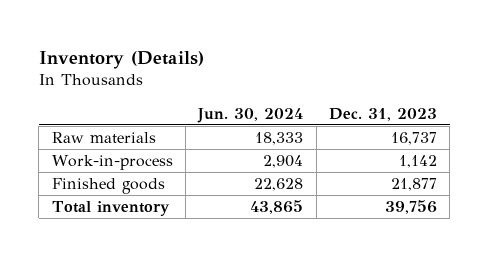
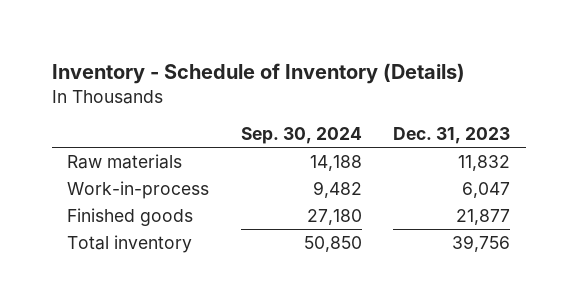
- Inventory (Details)
+ Inventory - Schedule of Inventory (Details)
- | Jun. 30, 2024 | Dec. 31, 2023
+ | Sep. 30, 2024 | Dec. 31, 2023
- Raw materials | 18,333 | 16,737
- Work-in-process | 2,904 | 1,142
+ Raw materials | 14,188 | 11,832
+ Work-in-process | 9,482 | 6,047

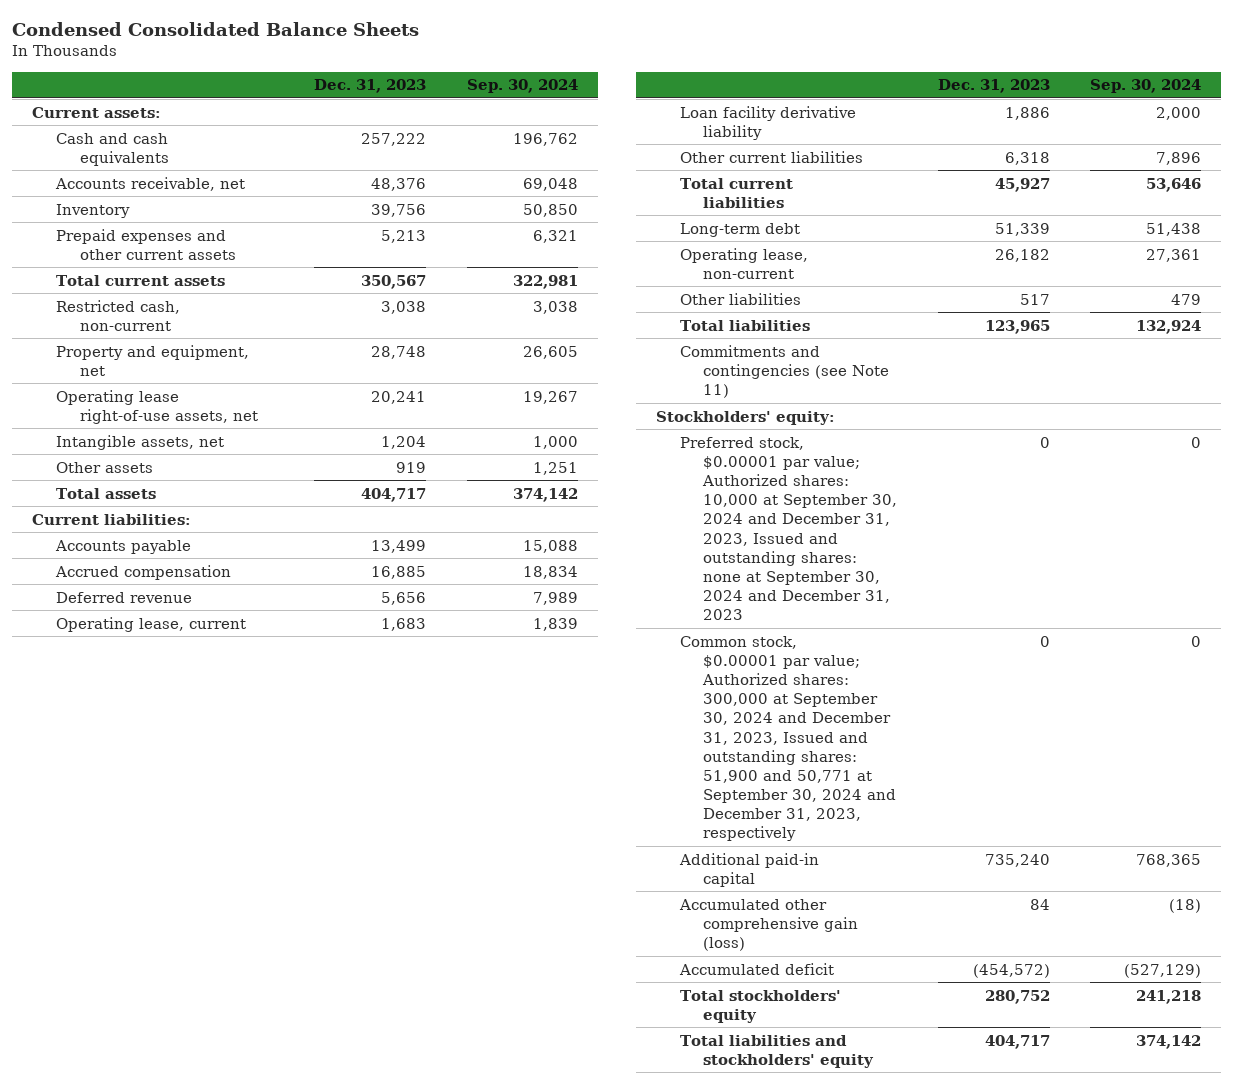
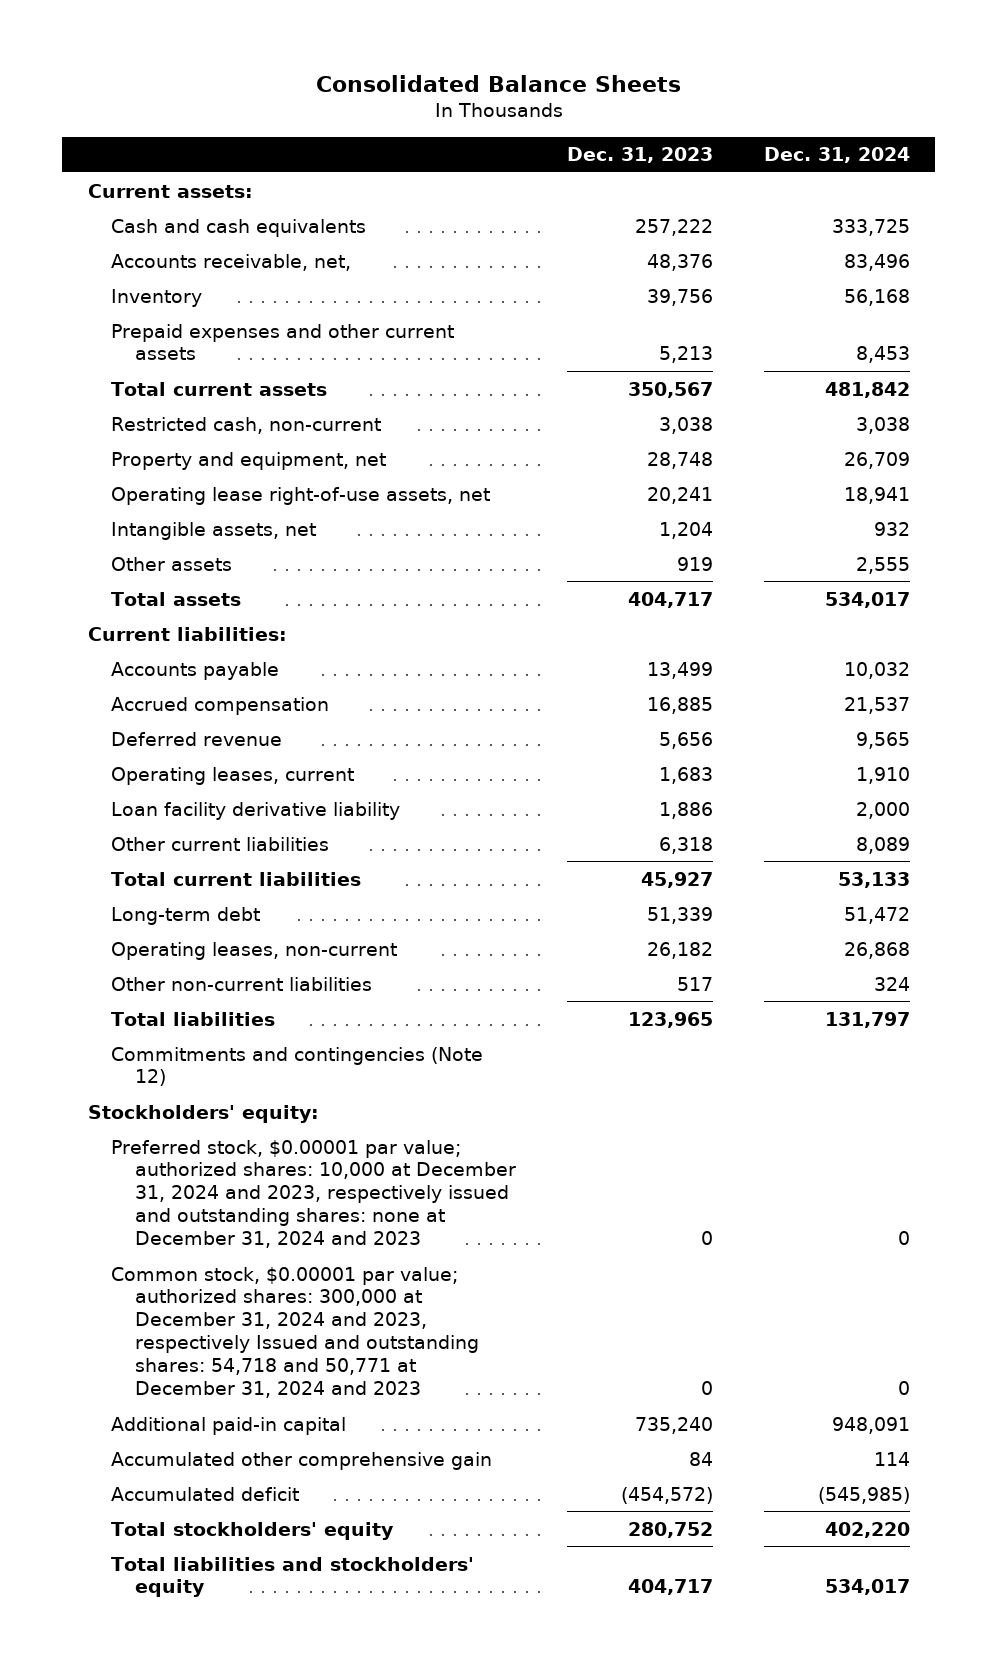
- Condensed Consolidated Balance Sheets
+ Consolidated Balance Sheets
- | Dec. 31, 2023 | Sep. 30, 2024
+ | Dec. 31, 2023 | Dec. 31, 2024
- Accounts receivable, net | 48,376 | 69,048
+ Accounts receivable, net, | 48,376 | 83,496
- Operating lease, current | 1,683 | 1,839
+ Operating leases, current | 1,683 | 1,910
- Operating lease, non-current | 26,182 | 27,361
- Other liabilities | 517 | 479
+ Operating leases, non-current | 26,182 | 26,868
+ Other non-current liabilities | 517 | 324
- Commitments and contingencies (see Note 11)
+ Commitments and contingencies (Note 12)
- Preferred stock, $0.00001 par value; Authorized shares: 10,000 at September 30, 2024 and December 31, 2023, Issued and outstanding shares: none at September 30, 2024 and December 31, 2023 | 0 | 0
- Common stock, $0.00001 par value; Authorized shares: 300,000 at September 30, 2024 and December 31, 2023, Issued and outstanding shares: 51,900 and 50,771 at September 30, 2024 and December 31, 2023, respectively | 0 | 0
+ Preferred stock, $0.00001 par value; authorized shares: 10,000 at December 31, 2024 and 2023, respectively issued and outstanding shares: none at December 31, 2024 and 2023 | 0 | 0
+ Common stock, $0.00001 par value; authorized shares: 300,000 at December 31, 2024 and 2023, respectively Issued and outstanding shares: 54,718 and 50,771 at December 31, 2024 and 2023 | 0 | 0
- Accumulated other comprehensive gain (loss) | 84 | (18)
+ Accumulated other comprehensive gain | 84 | 114

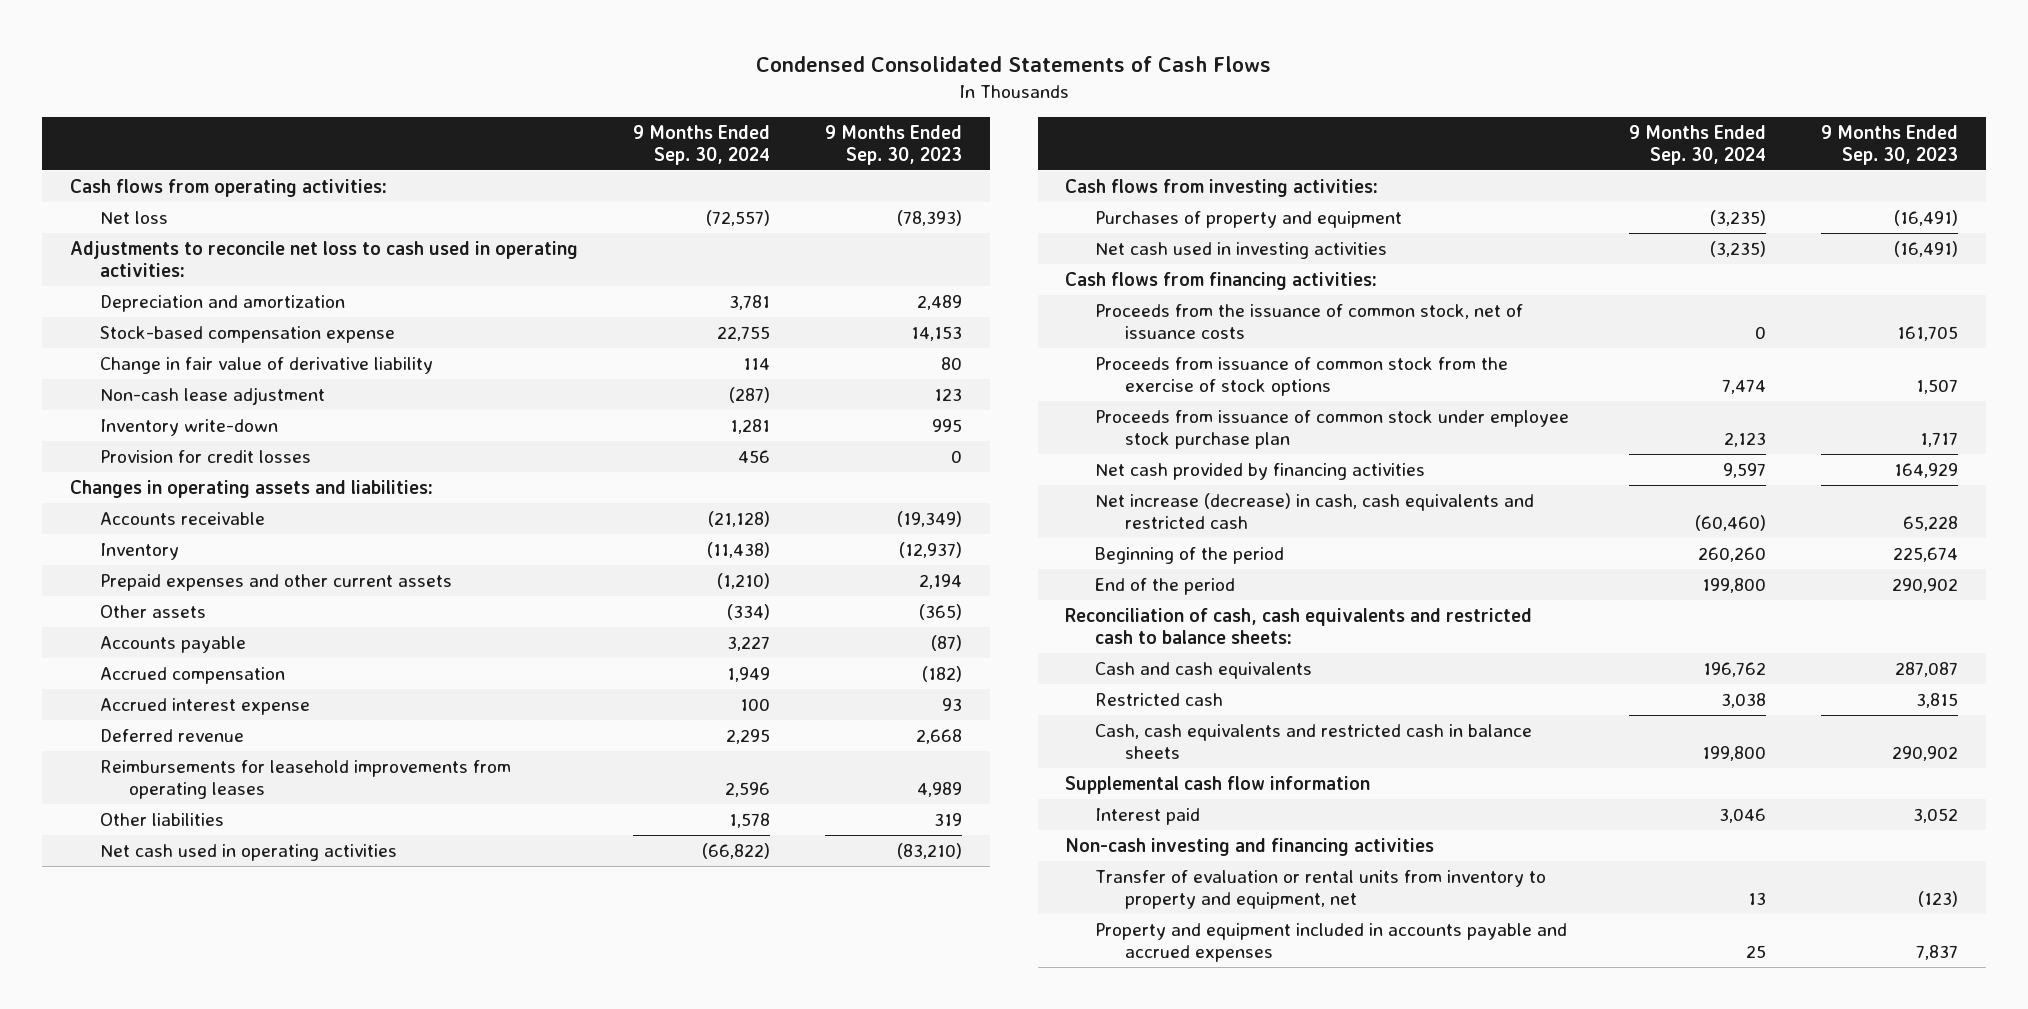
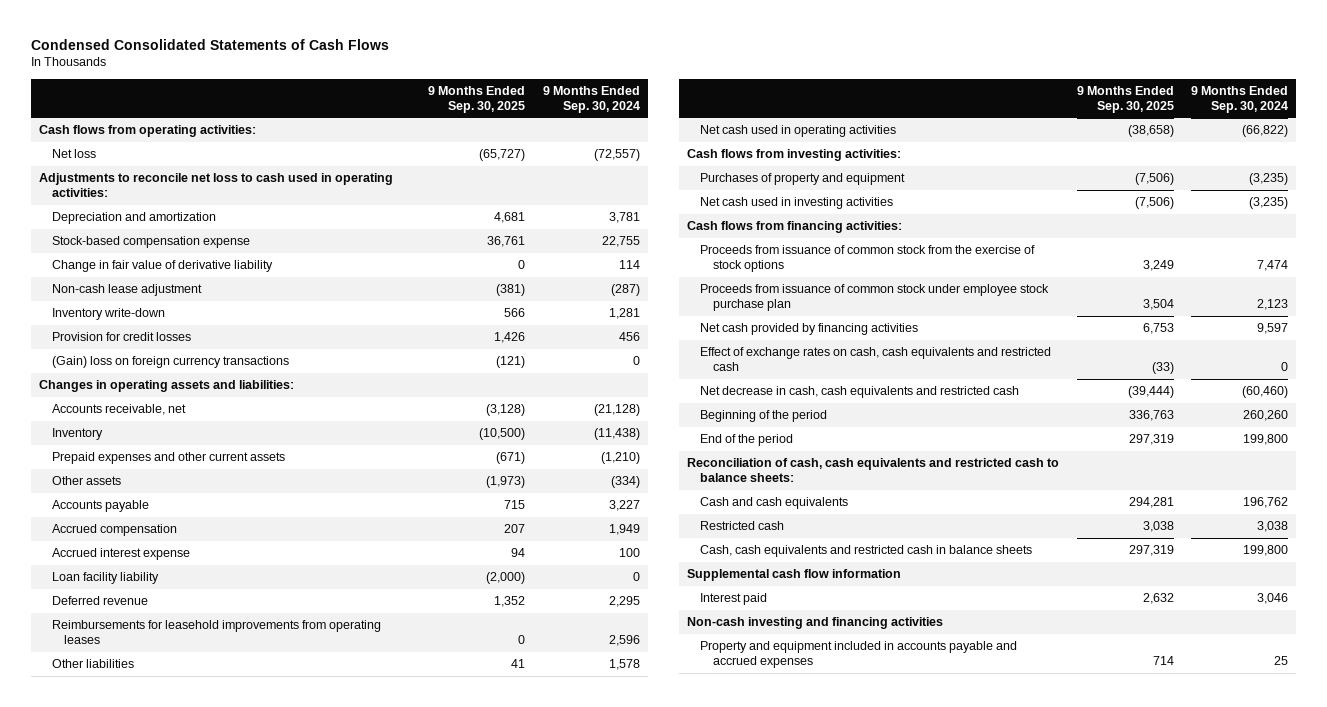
- | 9 Months Ended Sep. 30, 2024 | 9 Months Ended Sep. 30, 2023
+ | 9 Months Ended Sep. 30, 2025 | 9 Months Ended Sep. 30, 2024
+ (Gain) loss on foreign currency transactions | (121) | 0
- Accounts receivable | (21,128) | (19,349)
+ Accounts receivable, net | (3,128) | (21,128)
+ Loan facility liability | (2,000) | 0
- Proceeds from the issuance of common stock, net of issuance costs | 0 | 161,705
- Net increase (decrease) in cash, cash equivalents and restricted cash | (60,460) | 65,228
+ Effect of exchange rates on cash, cash equivalents and restricted cash | (33) | 0
+ Net decrease in cash, cash equivalents and restricted cash | (39,444) | (60,460)
- Transfer of evaluation or rental units from inventory to property and equipment, net | 13 | (123)

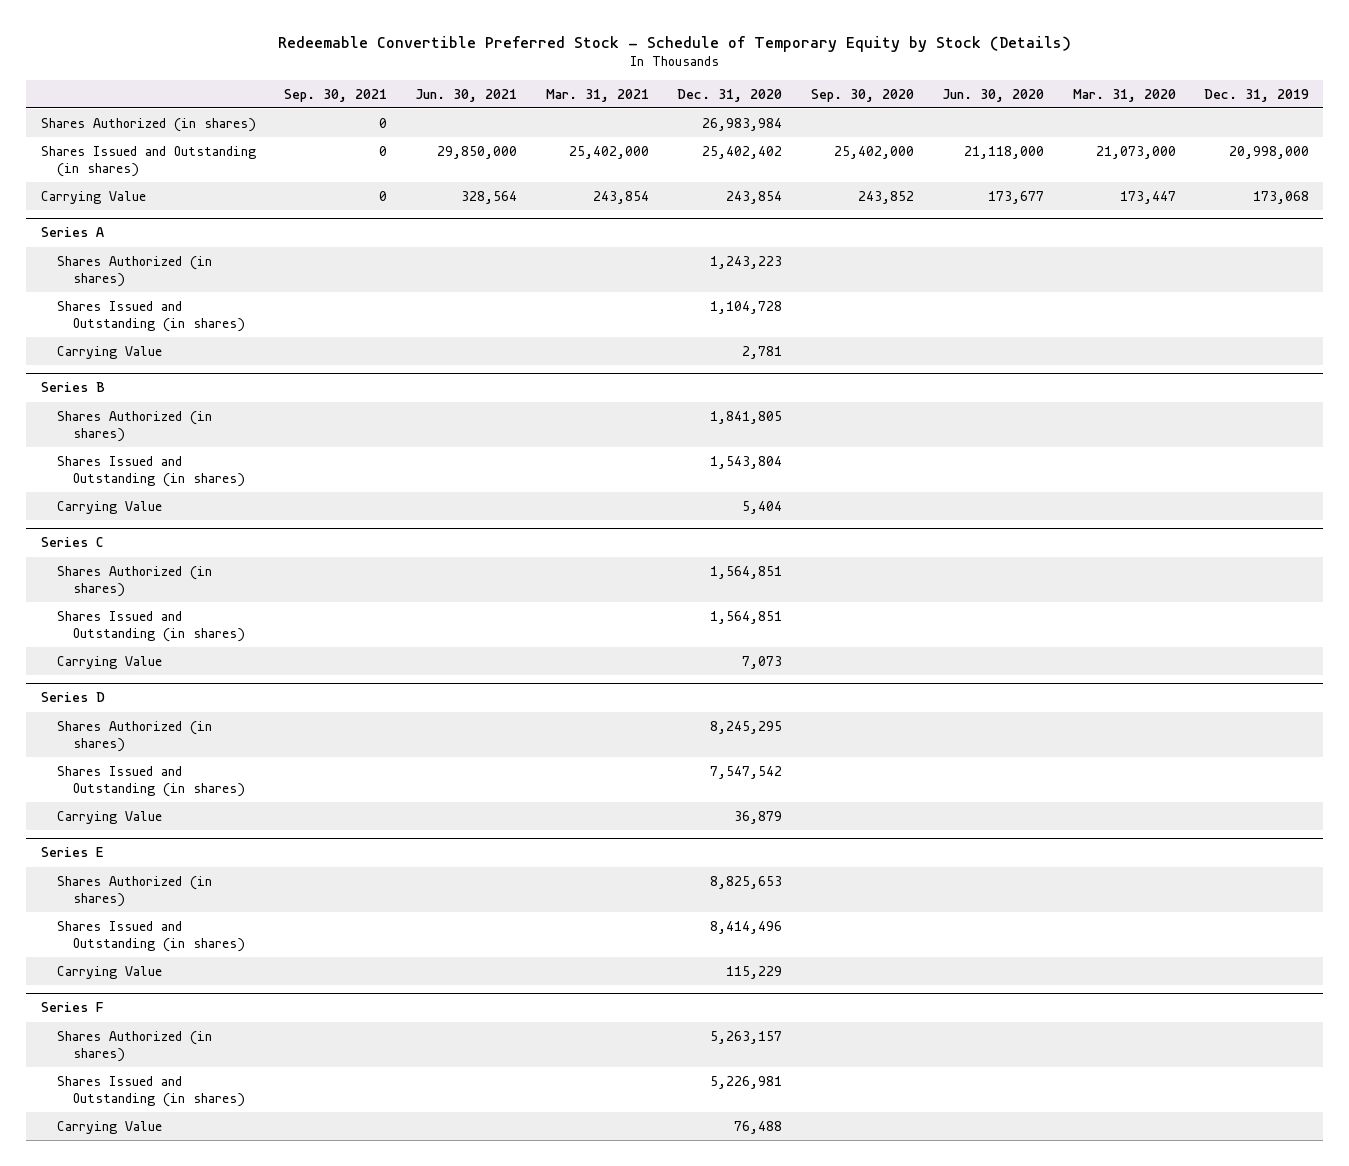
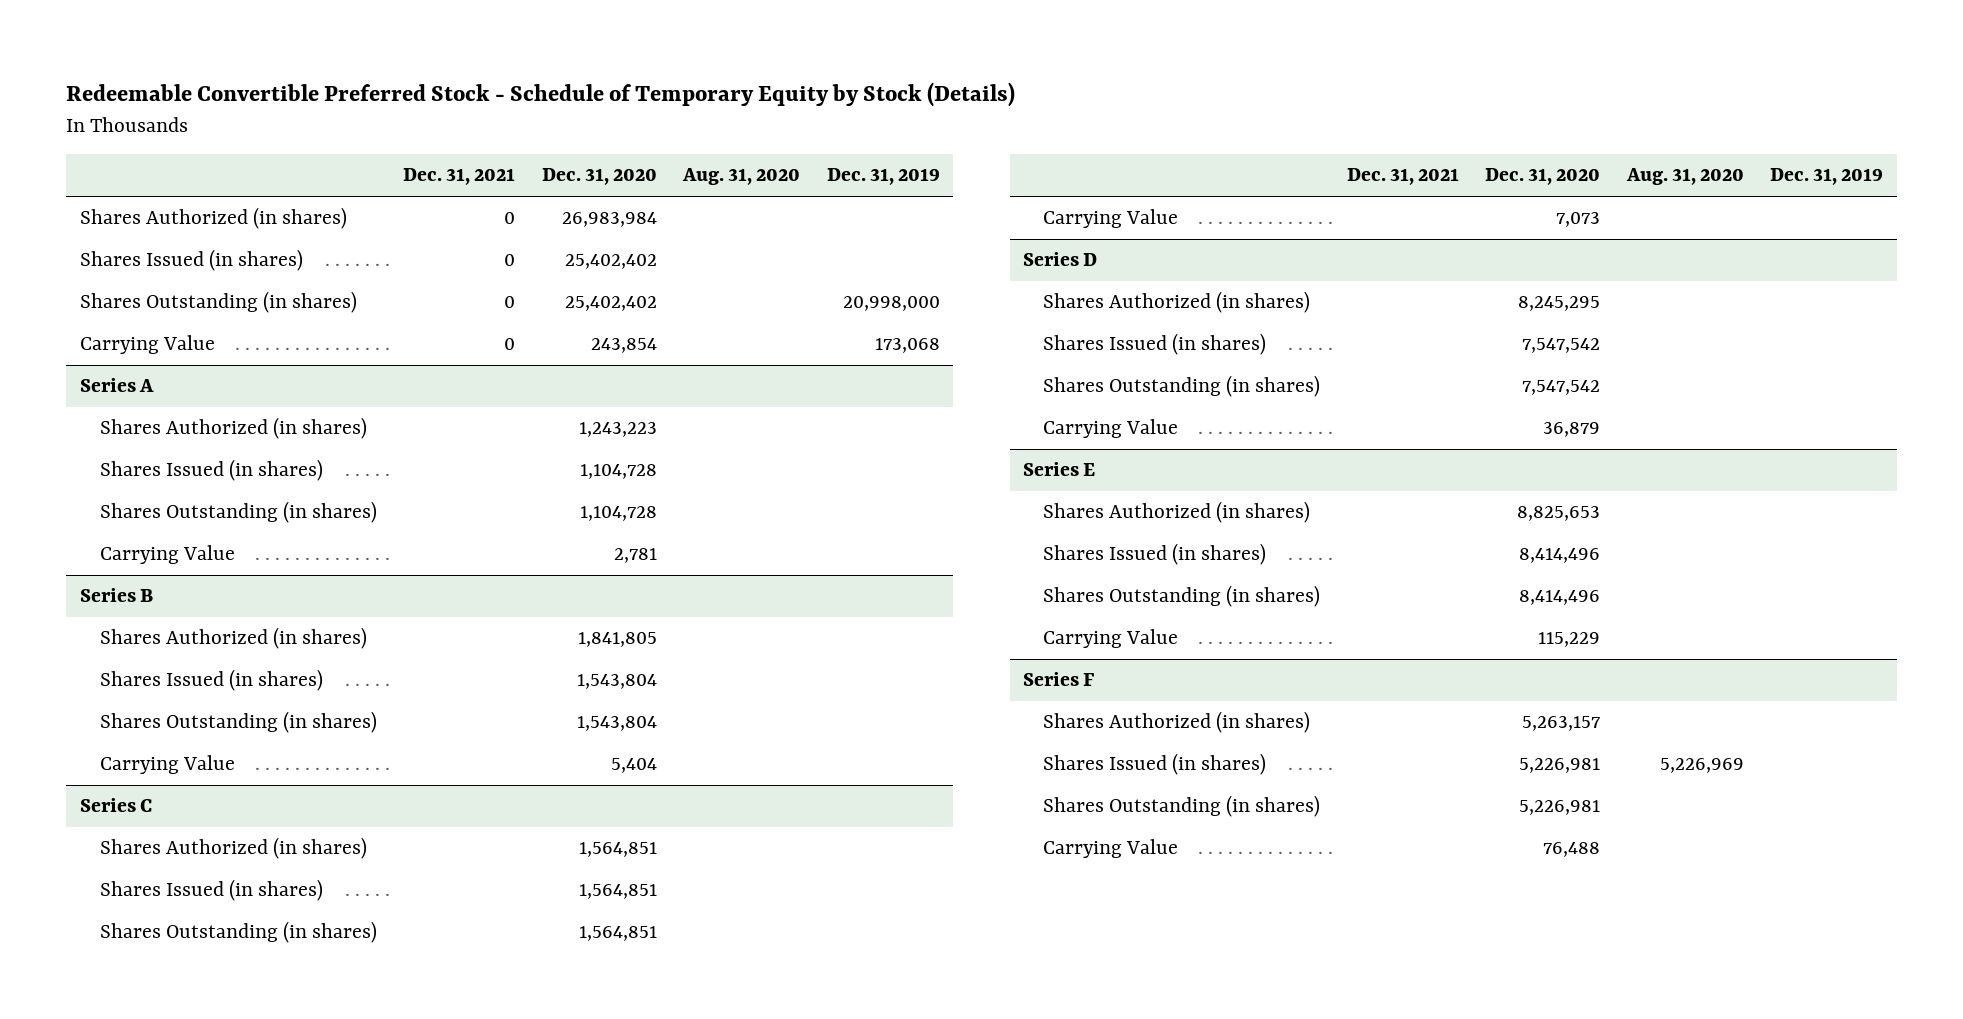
- | Sep. 30, 2021 | Jun. 30, 2021 | Mar. 31, 2021 | Dec. 31, 2020 | Sep. 30, 2020 | Jun. 30, 2020 | Mar. 31, 2020 | Dec. 31, 2019
+ | Dec. 31, 2021 | Dec. 31, 2020 | Aug. 31, 2020 | Dec. 31, 2019
- Shares Issued and Outstanding (in shares) | 0 | 29,850,000 | 25,402,000 | 25,402,402 | 25,402,000 | 21,118,000 | 21,073,000 | 20,998,000
+ Shares Issued (in shares) | 0 | 25,402,402 | |
+ Shares Outstanding (in shares) | 0 | 25,402,402 | | 20,998,000
@ Series A
- Shares Issued and Outstanding (in shares) | | | | 1,104,728 | | | |
+ Shares Issued (in shares) | | 1,104,728 | |
+ Shares Outstanding (in shares) | | 1,104,728 | |
@ Series B
- Shares Issued and Outstanding (in shares) | | | | 1,543,804 | | | |
+ Shares Issued (in shares) | | 1,543,804 | |
+ Shares Outstanding (in shares) | | 1,543,804 | |
@ Series C
- Shares Issued and Outstanding (in shares) | | | | 1,564,851 | | | |
+ Shares Issued (in shares) | | 1,564,851 | |
+ Shares Outstanding (in shares) | | 1,564,851 | |
@ Series D
- Shares Issued and Outstanding (in shares) | | | | 7,547,542 | | | |
+ Shares Issued (in shares) | | 7,547,542 | |
+ Shares Outstanding (in shares) | | 7,547,542 | |
@ Series E
- Shares Issued and Outstanding (in shares) | | | | 8,414,496 | | | |
+ Shares Issued (in shares) | | 8,414,496 | |
+ Shares Outstanding (in shares) | | 8,414,496 | |
@ Series F
- Shares Issued and Outstanding (in shares) | | | | 5,226,981 | | | |
+ Shares Issued (in shares) | | 5,226,981 | 5,226,969 |
+ Shares Outstanding (in shares) | | 5,226,981 | |

